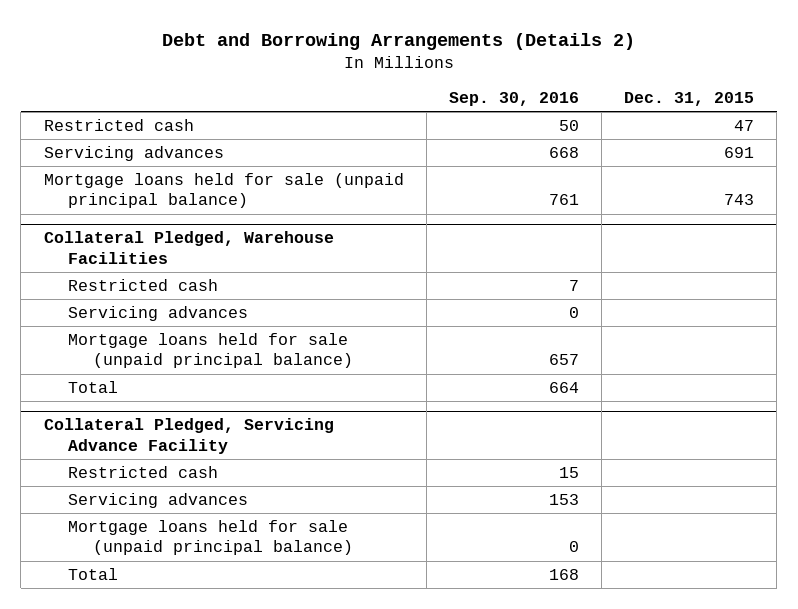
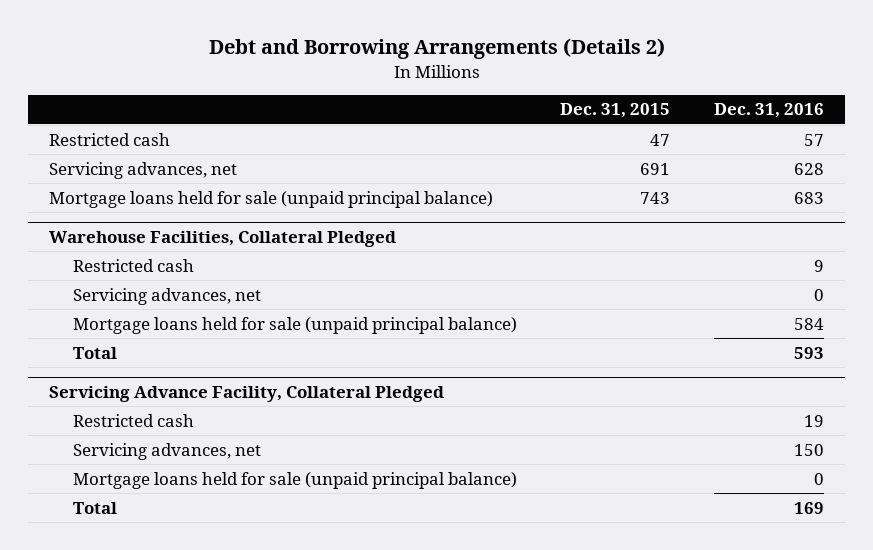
- | Sep. 30, 2016 | Dec. 31, 2015
+ | Dec. 31, 2015 | Dec. 31, 2016
- Servicing advances | 668 | 691
+ Servicing advances, net | 691 | 628
- Collateral Pledged, Warehouse Facilities
+ Warehouse Facilities, Collateral Pledged
- Servicing advances | 0 |
+ Servicing advances, net | | 0
- Collateral Pledged, Servicing Advance Facility
+ Servicing Advance Facility, Collateral Pledged
- Servicing advances | 153 |
+ Servicing advances, net | | 150

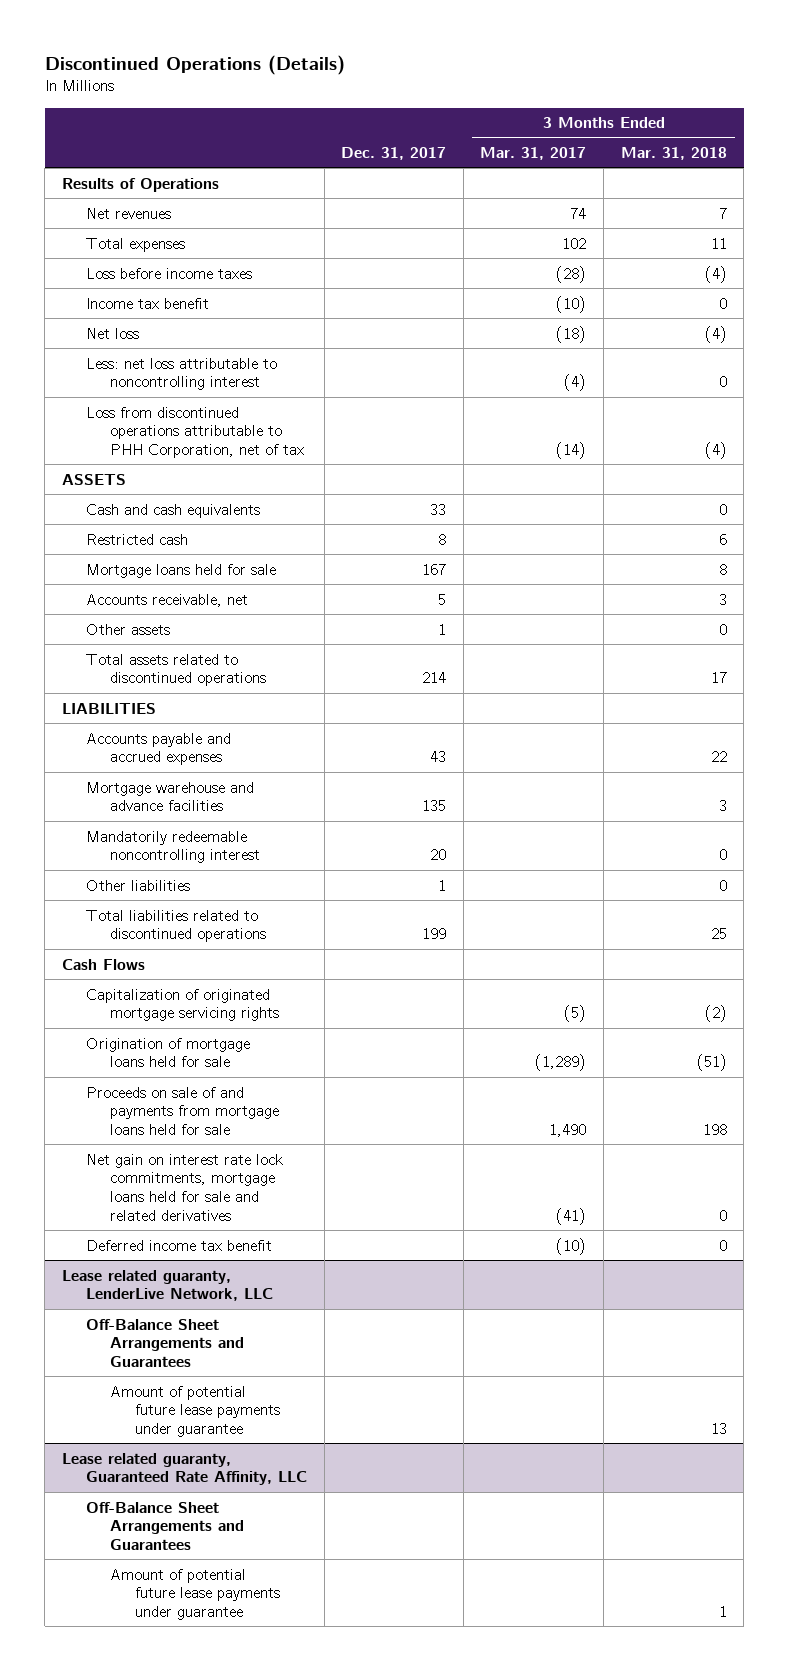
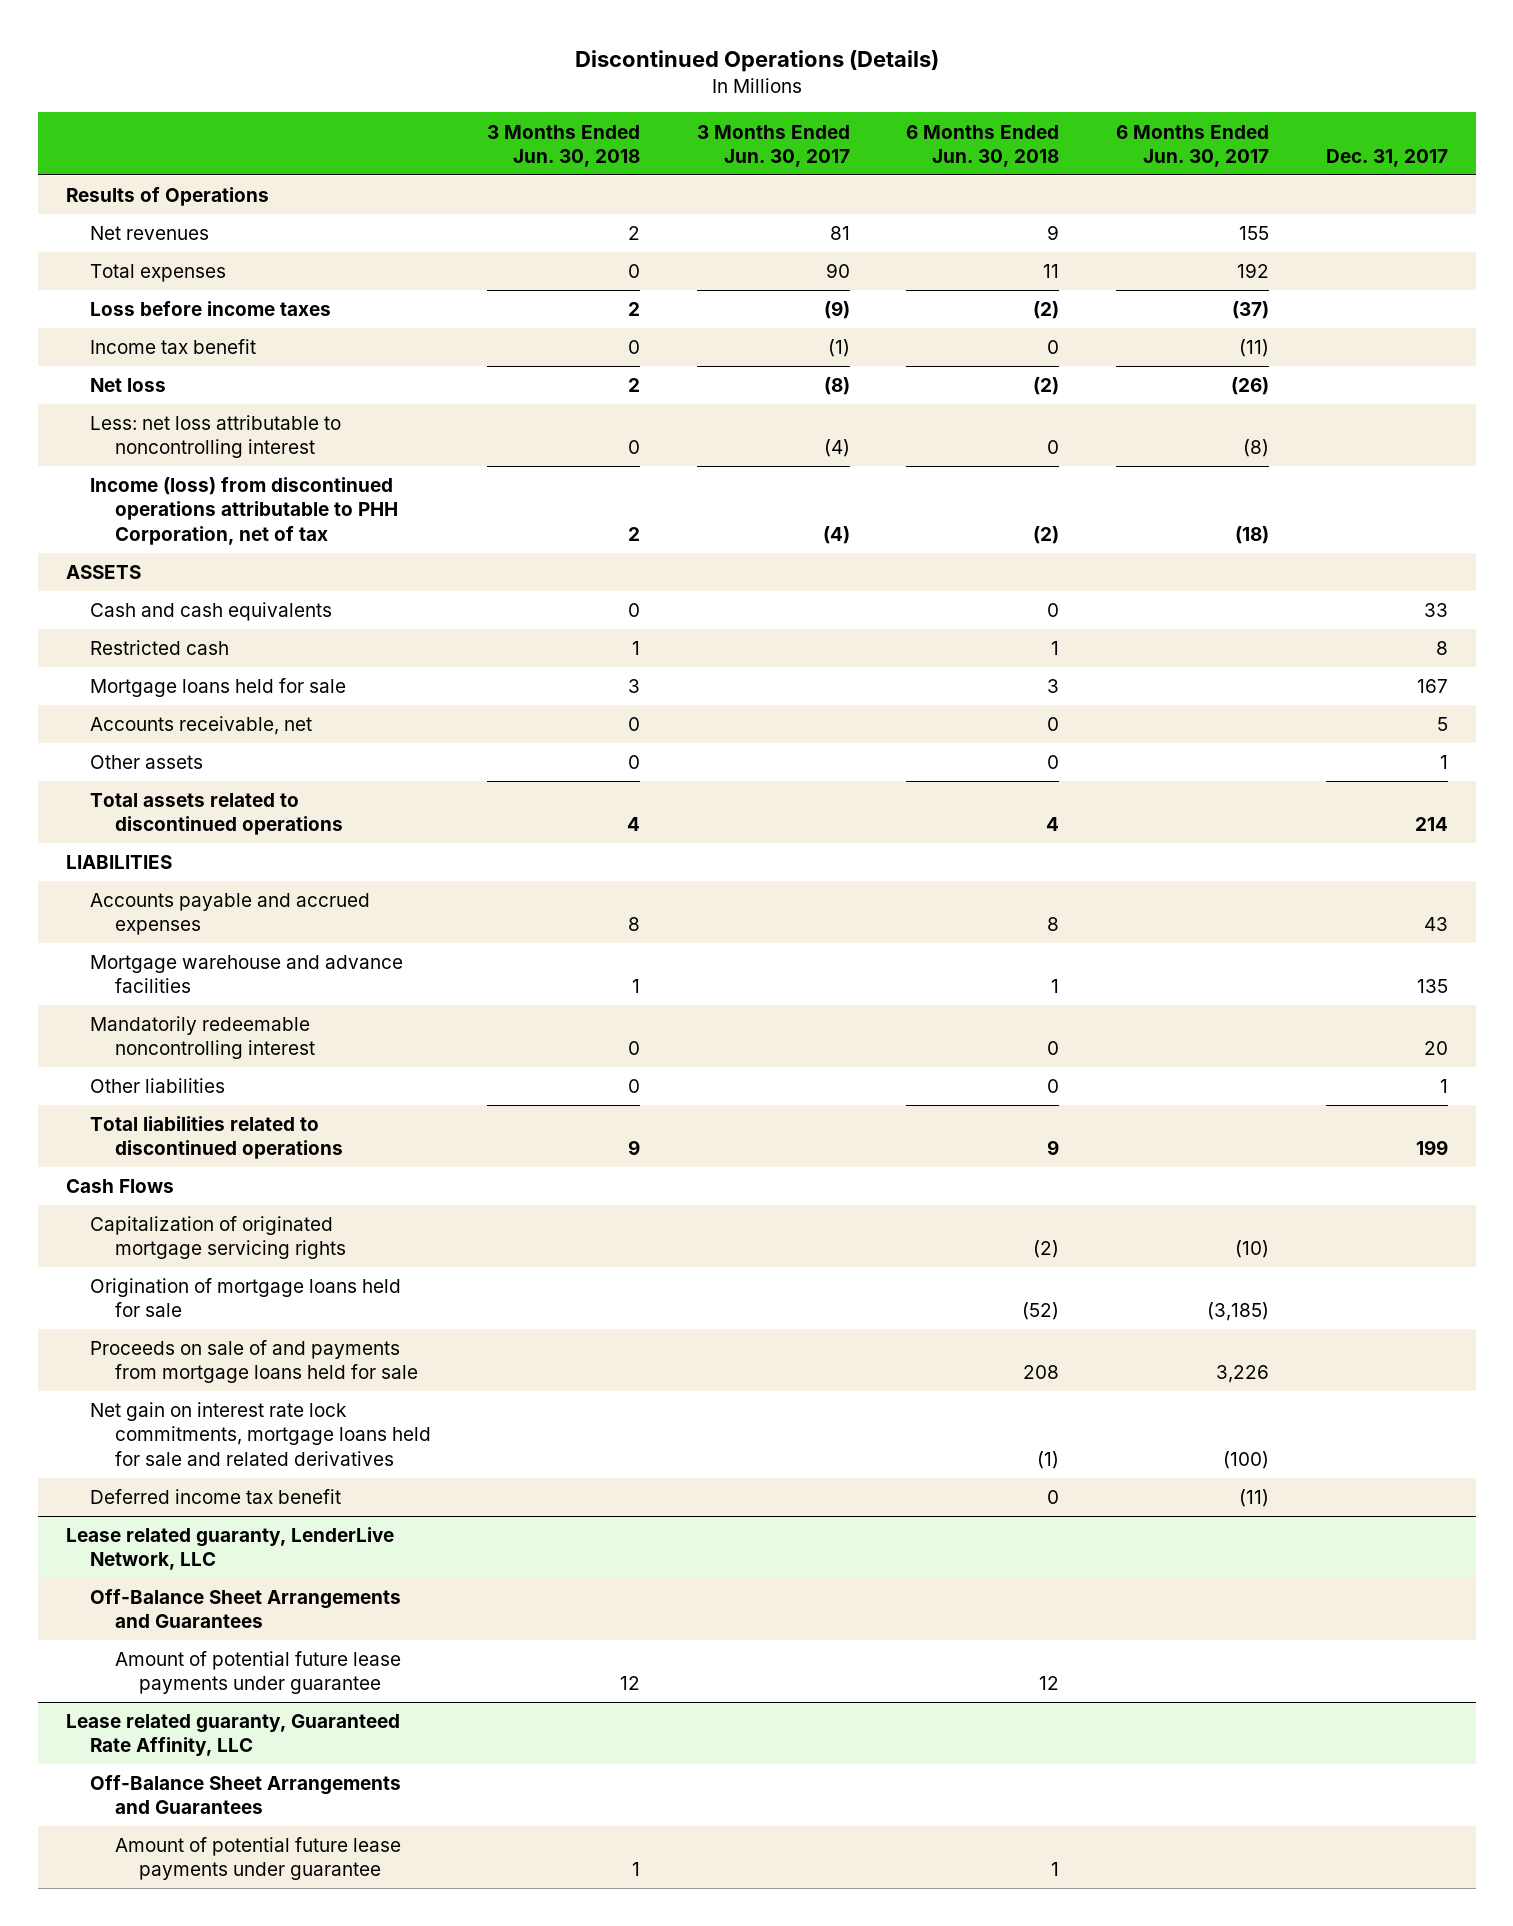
- | Dec. 31, 2017 | 3 Months Ended Mar. 31, 2017 | 3 Months Ended Mar. 31, 2018
+ | 3 Months Ended Jun. 30, 2018 | 3 Months Ended Jun. 30, 2017 | 6 Months Ended Jun. 30, 2018 | 6 Months Ended Jun. 30, 2017 | Dec. 31, 2017
- Loss from discontinued operations attributable to PHH Corporation, net of tax | | (14) | (4)
+ Income (loss) from discontinued operations attributable to PHH Corporation, net of tax | 2 | (4) | (2) | (18) |

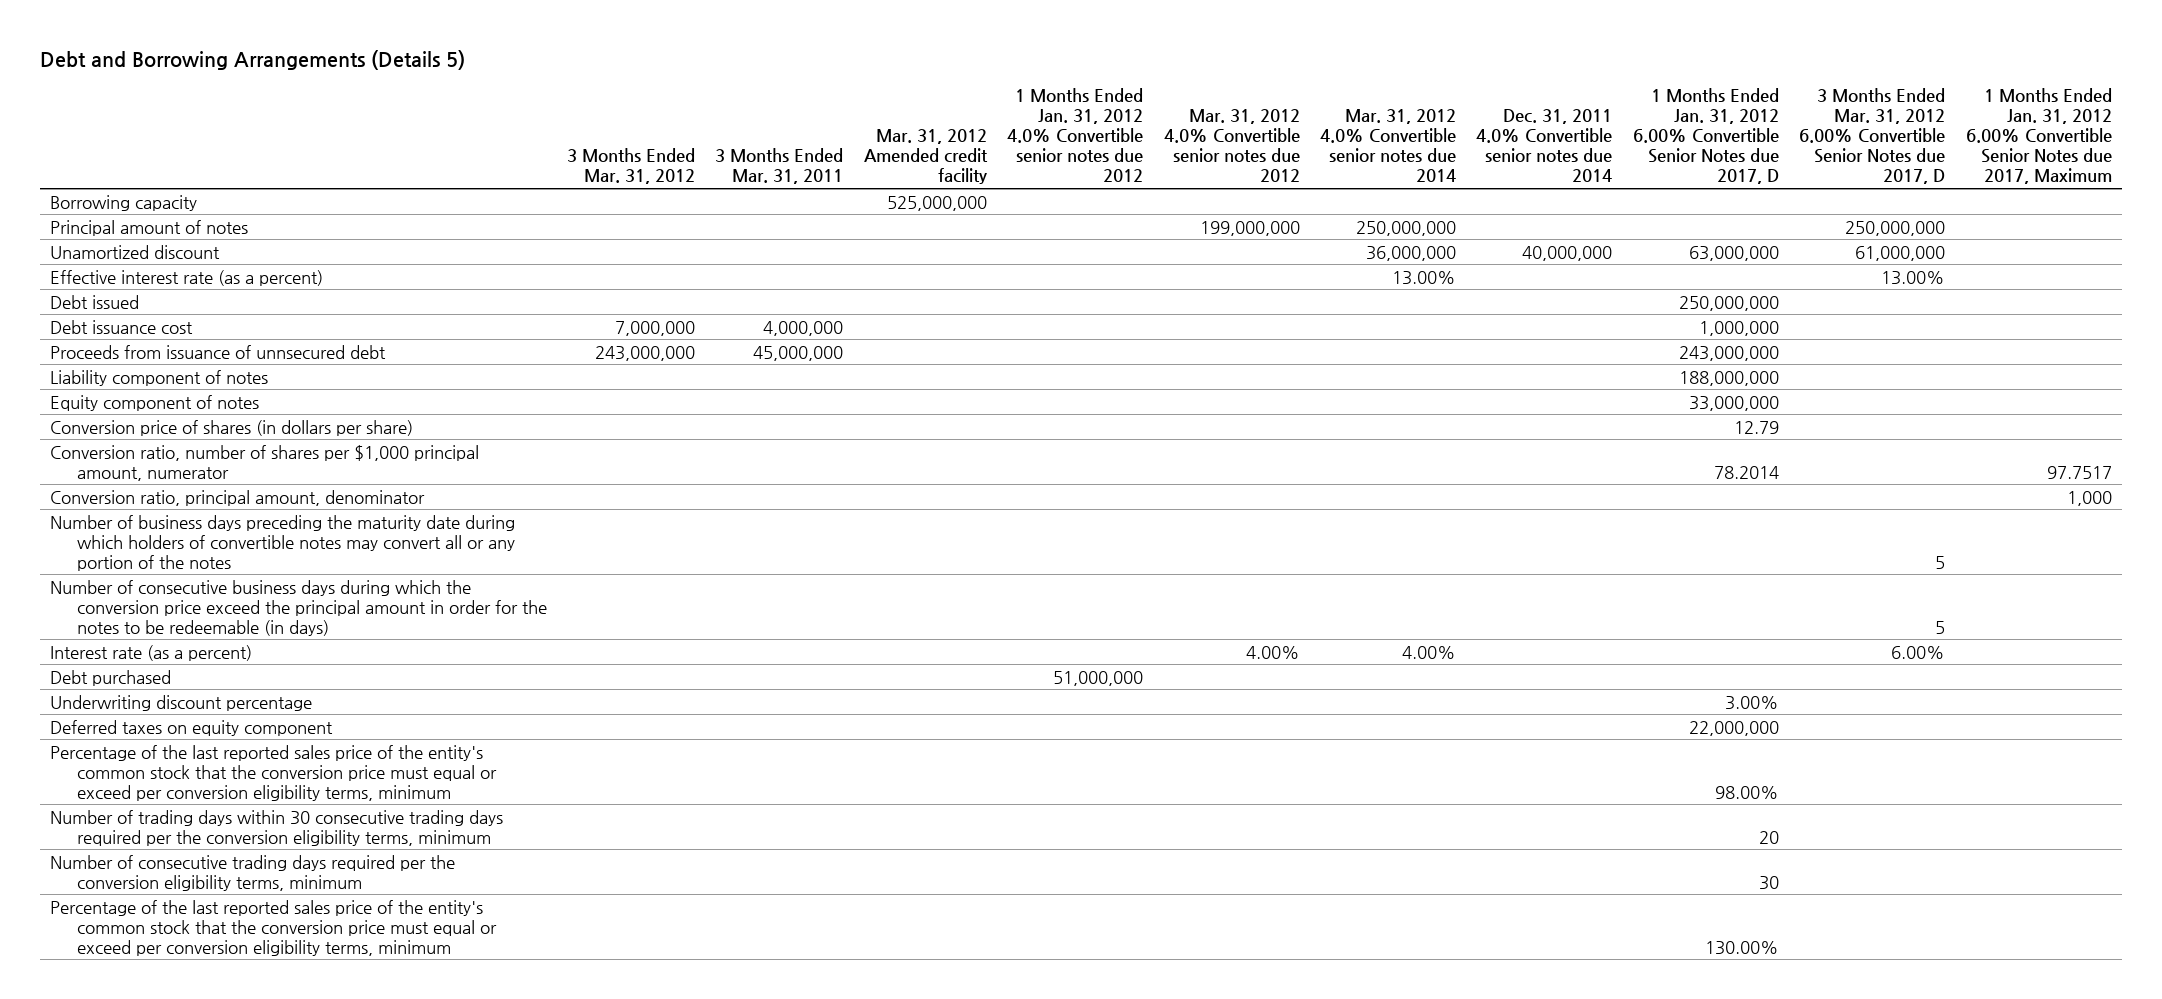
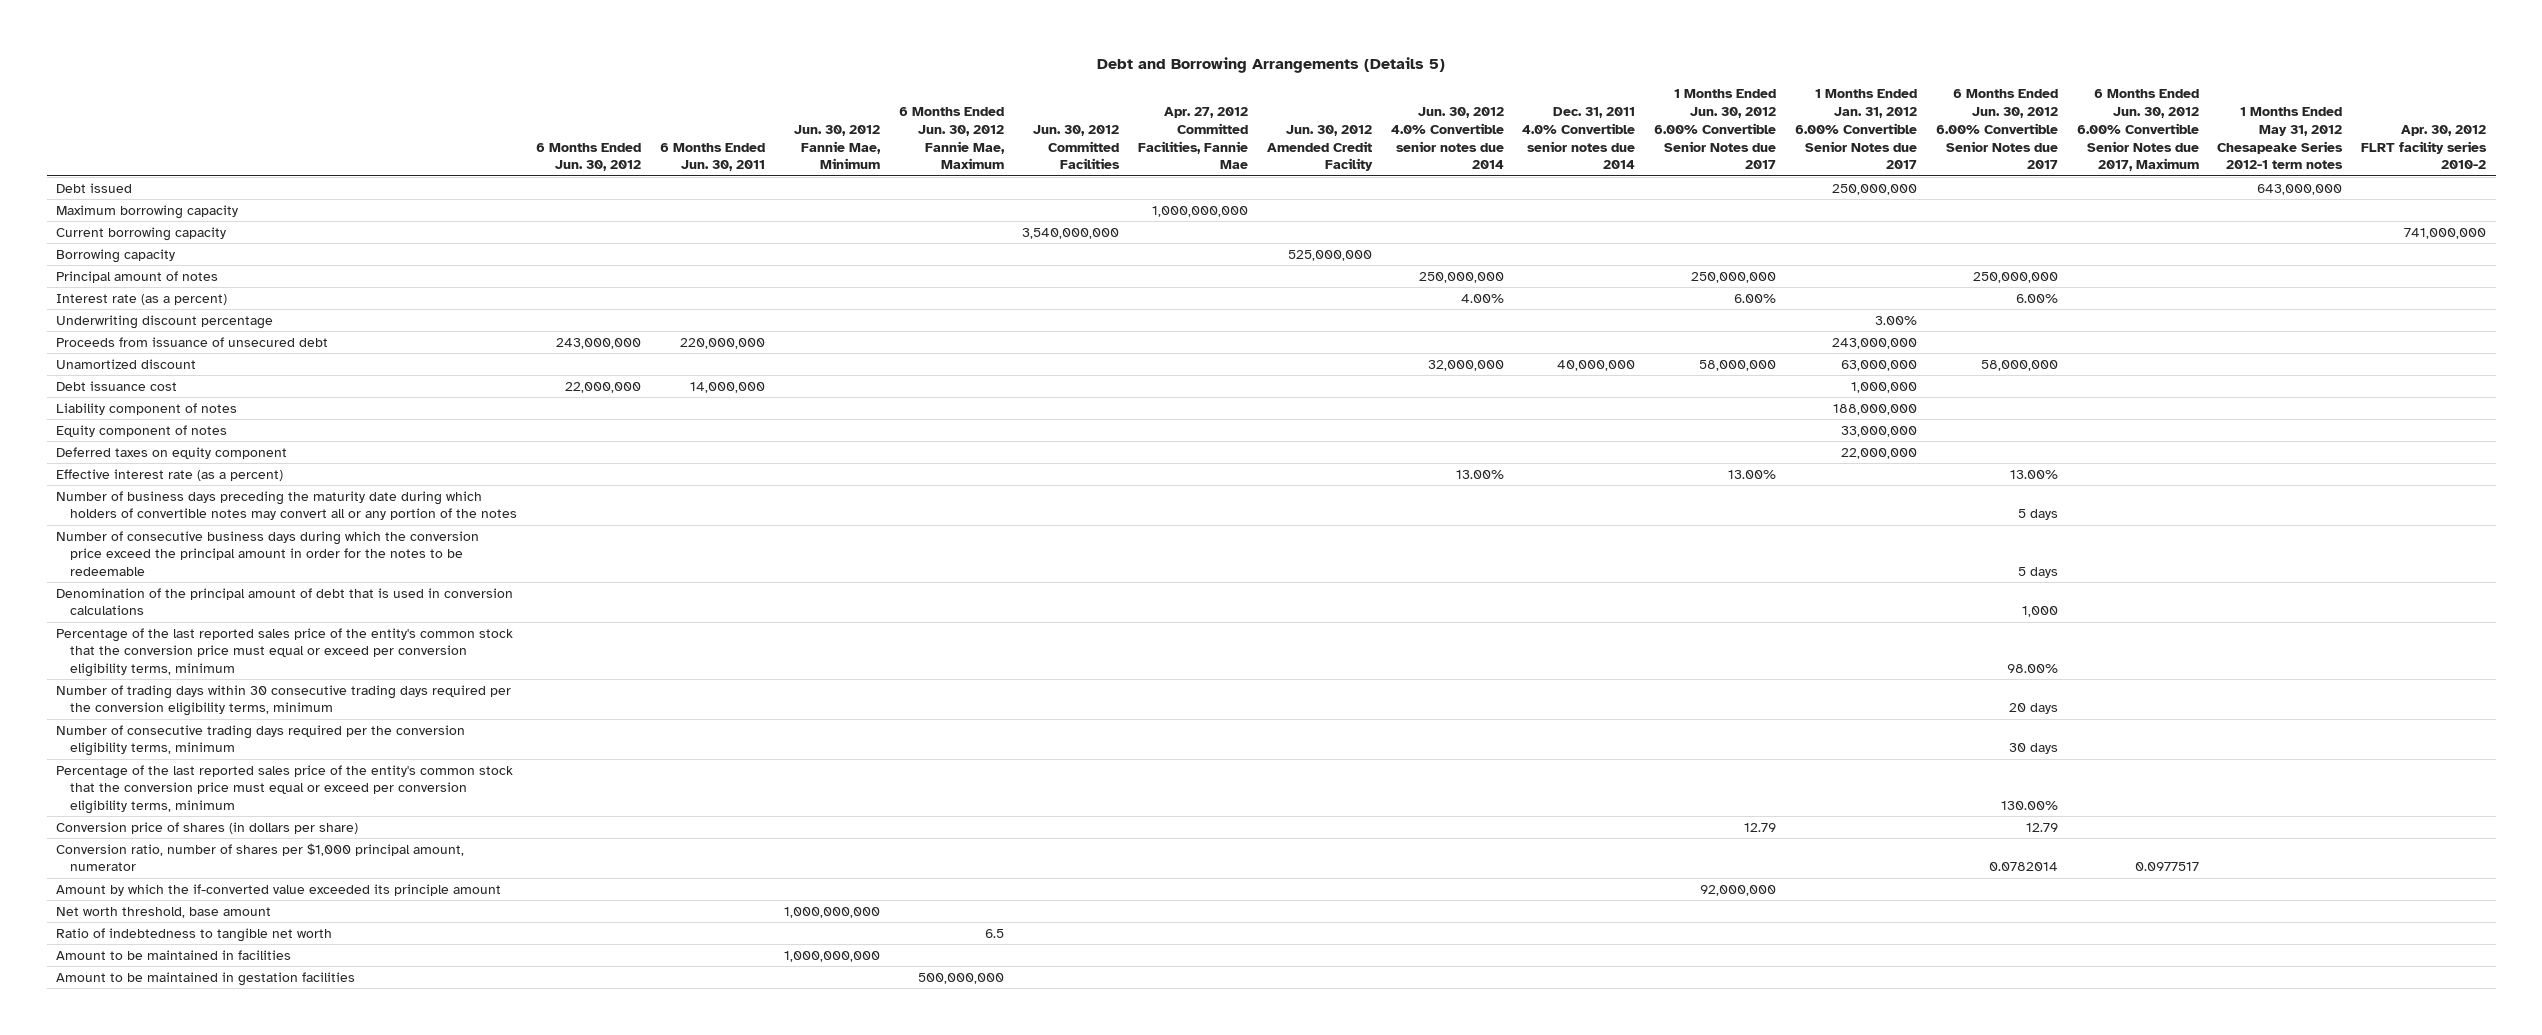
- | 3 Months Ended Mar. 31, 2012 | 3 Months Ended Mar. 31, 2011 | Mar. 31, 2012 Amended credit facility | 1 Months Ended Jan. 31, 2012 4.0% Convertible senior notes due 2012 | Mar. 31, 2012 4.0% Convertible senior notes due 2012 | Mar. 31, 2012 4.0% Convertible senior notes due 2014 | Dec. 31, 2011 4.0% Convertible senior notes due 2014 | 1 Months Ended Jan. 31, 2012 6.00% Convertible Senior Notes due 2017, D | 3 Months Ended Mar. 31, 2012 6.00% Convertible Senior Notes due 2017, D | 1 Months Ended Jan. 31, 2012 6.00% Convertible Senior Notes due 2017, Maximum
+ | 6 Months Ended Jun. 30, 2012 | 6 Months Ended Jun. 30, 2011 | Jun. 30, 2012 Fannie Mae, Minimum | 6 Months Ended Jun. 30, 2012 Fannie Mae, Maximum | Jun. 30, 2012 Committed Facilities | Apr. 27, 2012 Committed Facilities, Fannie Mae | Jun. 30, 2012 Amended Credit Facility | Jun. 30, 2012 4.0% Convertible senior notes due 2014 | Dec. 31, 2011 4.0% Convertible senior notes due 2014 | 1 Months Ended Jun. 30, 2012 6.00% Convertible Senior Notes due 2017 | 1 Months Ended Jan. 31, 2012 6.00% Convertible Senior Notes due 2017 | 6 Months Ended Jun. 30, 2012 6.00% Convertible Senior Notes due 2017 | 6 Months Ended Jun. 30, 2012 6.00% Convertible Senior Notes due 2017, Maximum | 1 Months Ended May 31, 2012 Chesapeake Series 2012-1 term notes | Apr. 30, 2012 FLRT facility series 2010-2
moved up: Debt issued | | | | | | | | | | | 250,000,000 | | | 643,000,000 |
+ Maximum borrowing capacity | | | | | | 1,000,000,000 | | | | | | | | |
+ Current borrowing capacity | | | | | 3,540,000,000 | | | | | | | | | | 741,000,000
moved up: Interest rate (as a percent) | | | | | | | | 4.00% | | 6.00% | | 6.00% | | |
moved up: Underwriting discount percentage | | | | | | | | | | | 3.00% | | | |
+ Proceeds from issuance of unsecured debt | 243,000,000 | 220,000,000 | | | | | | | | | 243,000,000 | | | |
- Proceeds from issuance of unnsecured debt | 243,000,000 | 45,000,000 | | | | | | 243,000,000 | |
- Conversion ratio, principal amount, denominator | | | | | | | | | | 1,000
- Number of consecutive business days during which the conversion price exceed the principal amount in order for the notes to be redeemable (in days) | | | | | | | | | 5 |
- Debt purchased | | | | 51,000,000 | | | | | |
moved down: Effective interest rate (as a percent) | | | | | | | | 13.00% | | 13.00% | | 13.00% | | |
moved down: Number of business days preceding the maturity date during which holders of convertible notes may convert all or any portion of the notes | | | | | | | | | | | | 5 days | | |
+ Number of consecutive business days during which the conversion price exceed the principal amount in order for the notes to be redeemable | | | | | | | | | | | | 5 days | | |
+ Denomination of the principal amount of debt that is used in conversion calculations | | | | | | | | | | | | 1,000 | | |
moved down: Conversion price of shares (in dollars per share) | | | | | | | | | | 12.79 | | 12.79 | | |
moved down: Conversion ratio, number of shares per $1,000 principal amount, numerator | | | | | | | | | | | | 0.0782014 | 0.0977517 | |
+ Amount by which the if-converted value exceeded its principle amount | | | | | | | | | | 92,000,000 | | | | |
+ Net worth threshold, base amount | | | 1,000,000,000 | | | | | | | | | | | |
+ Ratio of indebtedness to tangible net worth | | | | 6.5 | | | | | | | | | | |
+ Amount to be maintained in facilities | | | 1,000,000,000 | | | | | | | | | | | |
+ Amount to be maintained in gestation facilities | | | | 500,000,000 | | | | | | | | | | |

